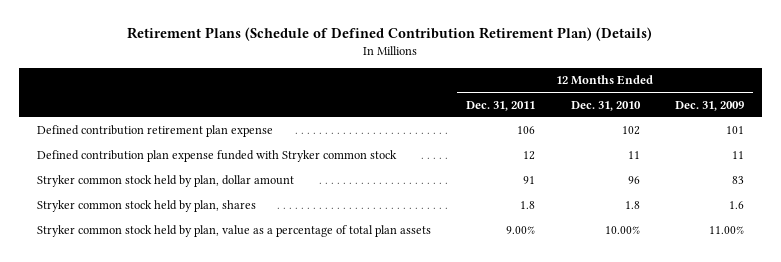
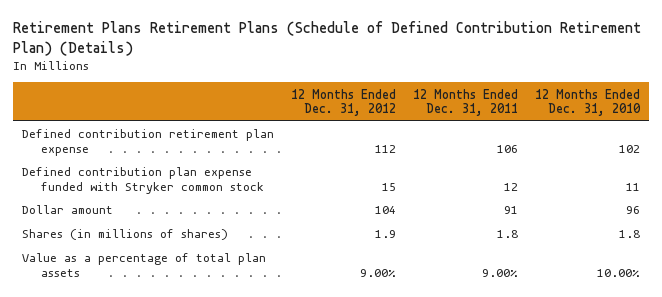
- Retirement Plans (Schedule of Defined Contribution Retirement Plan) (Details)
+ Retirement Plans Retirement Plans (Schedule of Defined Contribution Retirement Plan) (Details)
- | 12 Months Ended Dec. 31, 2011 | 12 Months Ended Dec. 31, 2010 | 12 Months Ended Dec. 31, 2009
+ | 12 Months Ended Dec. 31, 2012 | 12 Months Ended Dec. 31, 2011 | 12 Months Ended Dec. 31, 2010
- Stryker common stock held by plan, dollar amount | 91 | 96 | 83
- Stryker common stock held by plan, shares | 1.8 | 1.8 | 1.6
- Stryker common stock held by plan, value as a percentage of total plan assets | 9.00% | 10.00% | 11.00%
+ Dollar amount | 104 | 91 | 96
+ Shares (in millions of shares) | 1.9 | 1.8 | 1.8
+ Value as a percentage of total plan assets | 9.00% | 9.00% | 10.00%

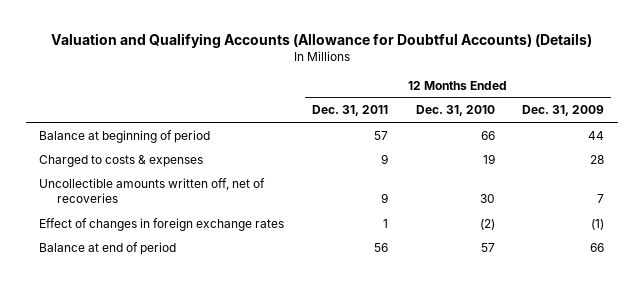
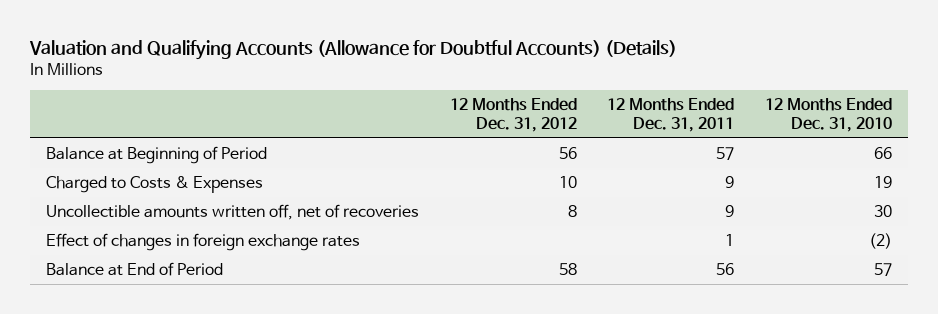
- | 12 Months Ended Dec. 31, 2011 | 12 Months Ended Dec. 31, 2010 | 12 Months Ended Dec. 31, 2009
+ | 12 Months Ended Dec. 31, 2012 | 12 Months Ended Dec. 31, 2011 | 12 Months Ended Dec. 31, 2010
- Balance at beginning of period | 57 | 66 | 44
- Charged to costs & expenses | 9 | 19 | 28
+ Balance at Beginning of Period | 56 | 57 | 66
+ Charged to Costs & Expenses | 10 | 9 | 19
- Balance at end of period | 56 | 57 | 66
+ Balance at End of Period | 58 | 56 | 57

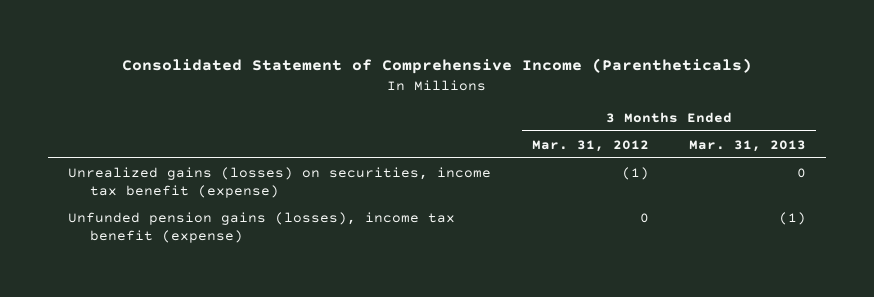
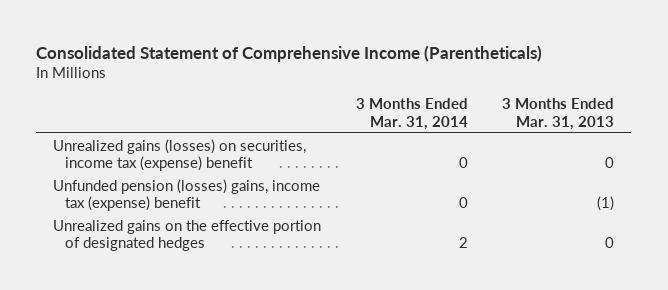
- | 3 Months Ended Mar. 31, 2012 | 3 Months Ended Mar. 31, 2013
+ | 3 Months Ended Mar. 31, 2014 | 3 Months Ended Mar. 31, 2013
- Unrealized gains (losses) on securities, income tax benefit (expense) | (1) | 0
- Unfunded pension gains (losses), income tax benefit (expense) | 0 | (1)
+ Unrealized gains (losses) on securities, income tax (expense) benefit | 0 | 0
+ Unfunded pension (losses) gains, income tax (expense) benefit | 0 | (1)
+ Unrealized gains on the effective portion of designated hedges | 2 | 0

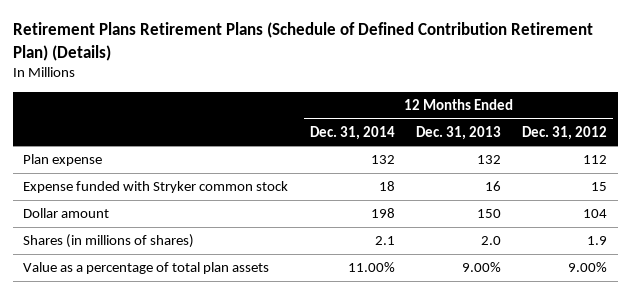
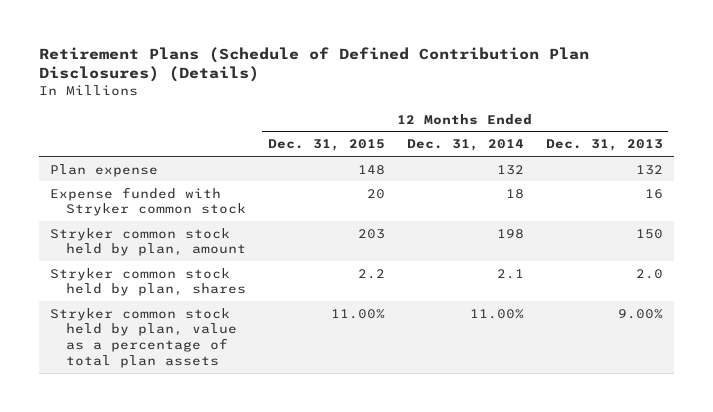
- Retirement Plans Retirement Plans (Schedule of Defined Contribution Retirement Plan) (Details)
+ Retirement Plans (Schedule of Defined Contribution Plan Disclosures) (Details)
- | 12 Months Ended Dec. 31, 2014 | 12 Months Ended Dec. 31, 2013 | 12 Months Ended Dec. 31, 2012
+ | 12 Months Ended Dec. 31, 2015 | 12 Months Ended Dec. 31, 2014 | 12 Months Ended Dec. 31, 2013
- Dollar amount | 198 | 150 | 104
- Shares (in millions of shares) | 2.1 | 2.0 | 1.9
- Value as a percentage of total plan assets | 11.00% | 9.00% | 9.00%
+ Stryker common stock held by plan, amount | 203 | 198 | 150
+ Stryker common stock held by plan, shares | 2.2 | 2.1 | 2.0
+ Stryker common stock held by plan, value as a percentage of total plan assets | 11.00% | 11.00% | 9.00%

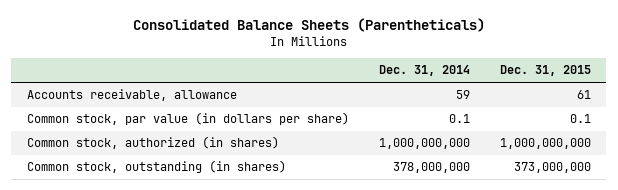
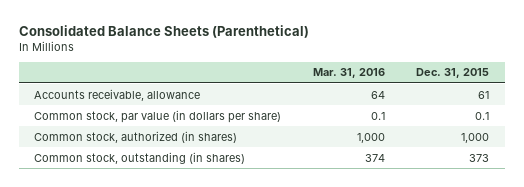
- Consolidated Balance Sheets (Parentheticals)
+ Consolidated Balance Sheets (Parenthetical)
- | Dec. 31, 2014 | Dec. 31, 2015
+ | Mar. 31, 2016 | Dec. 31, 2015
- Common stock, authorized (in shares) | 1,000,000,000 | 1,000,000,000
- Common stock, outstanding (in shares) | 378,000,000 | 373,000,000
+ Common stock, authorized (in shares) | 1,000 | 1,000
+ Common stock, outstanding (in shares) | 374 | 373

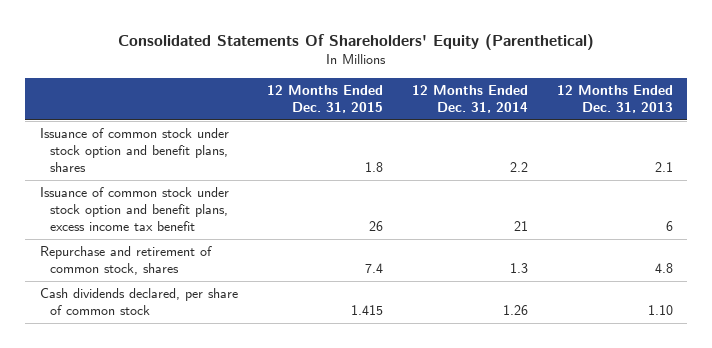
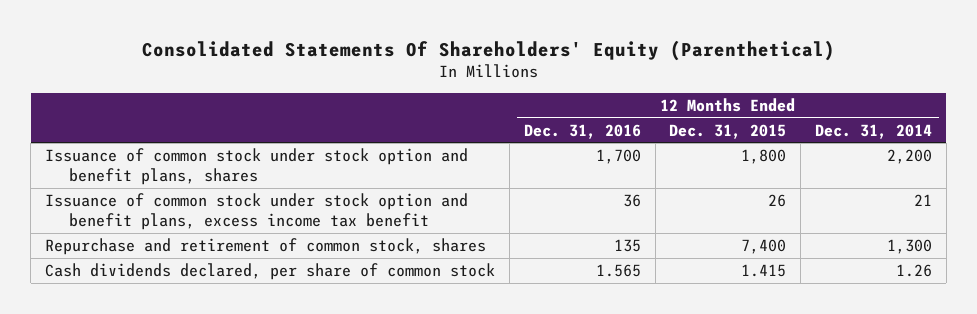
- | 12 Months Ended Dec. 31, 2015 | 12 Months Ended Dec. 31, 2014 | 12 Months Ended Dec. 31, 2013
+ | 12 Months Ended Dec. 31, 2016 | 12 Months Ended Dec. 31, 2015 | 12 Months Ended Dec. 31, 2014
- Issuance of common stock under stock option and benefit plans, shares | 1.8 | 2.2 | 2.1
+ Issuance of common stock under stock option and benefit plans, shares | 1,700 | 1,800 | 2,200
- Repurchase and retirement of common stock, shares | 7.4 | 1.3 | 4.8
+ Repurchase and retirement of common stock, shares | 135 | 7,400 | 1,300

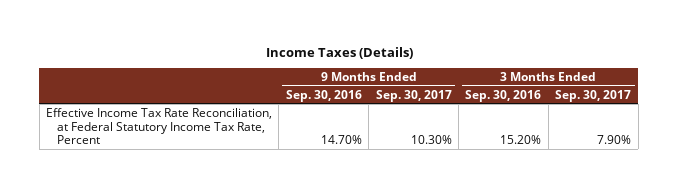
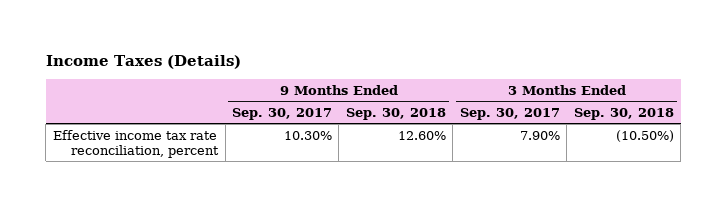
- | 9 Months Ended Sep. 30, 2016 | 9 Months Ended Sep. 30, 2017 | 3 Months Ended Sep. 30, 2016 | 3 Months Ended Sep. 30, 2017
+ | 9 Months Ended Sep. 30, 2017 | 9 Months Ended Sep. 30, 2018 | 3 Months Ended Sep. 30, 2017 | 3 Months Ended Sep. 30, 2018
- Effective Income Tax Rate Reconciliation, at Federal Statutory Income Tax Rate, Percent | 14.70% | 10.30% | 15.20% | 7.90%
+ Effective income tax rate reconciliation, percent | 10.30% | 12.60% | 7.90% | (10.50%)

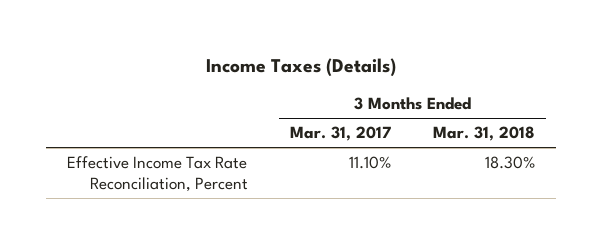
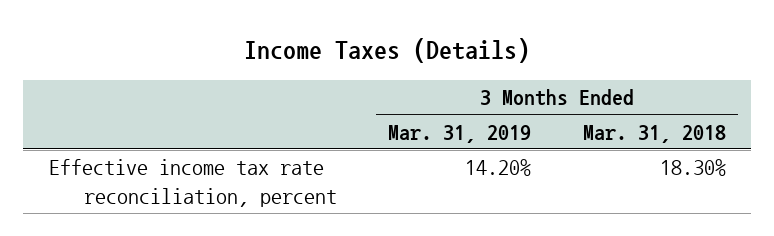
- | 3 Months Ended Mar. 31, 2017 | 3 Months Ended Mar. 31, 2018
+ | 3 Months Ended Mar. 31, 2019 | 3 Months Ended Mar. 31, 2018
- Effective Income Tax Rate Reconciliation, Percent | 11.10% | 18.30%
+ Effective income tax rate reconciliation, percent | 14.20% | 18.30%

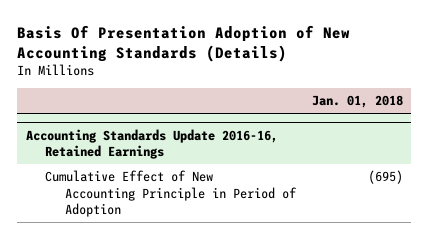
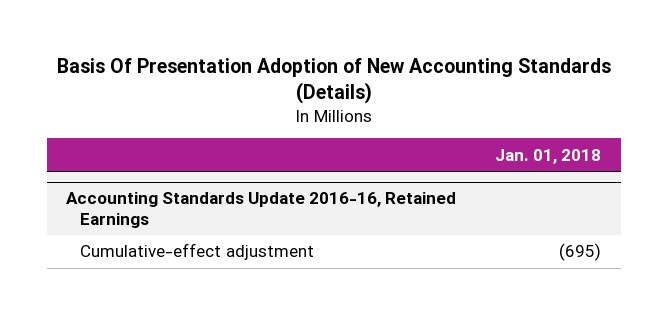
@ Accounting Standards Update 2016-16, Retained Earnings
- Cumulative Effect of New Accounting Principle in Period of Adoption | (695)
+ Cumulative-effect adjustment | (695)

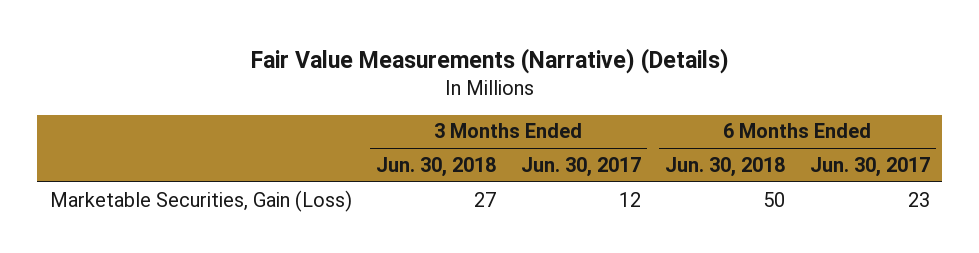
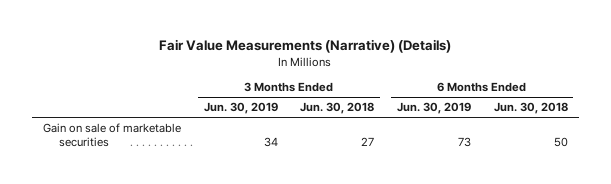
- | 3 Months Ended Jun. 30, 2018 | 3 Months Ended Jun. 30, 2017 | 6 Months Ended Jun. 30, 2018 | 6 Months Ended Jun. 30, 2017
+ | 3 Months Ended Jun. 30, 2019 | 3 Months Ended Jun. 30, 2018 | 6 Months Ended Jun. 30, 2019 | 6 Months Ended Jun. 30, 2018
- Marketable Securities, Gain (Loss) | 27 | 12 | 50 | 23
+ Gain on sale of marketable securities | 34 | 27 | 73 | 50

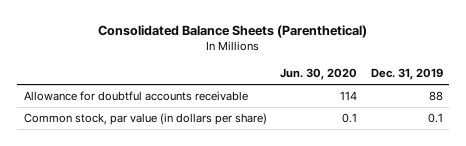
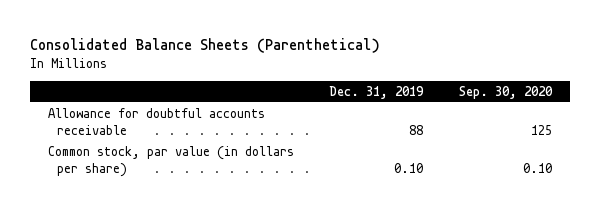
- | Jun. 30, 2020 | Dec. 31, 2019
+ | Dec. 31, 2019 | Sep. 30, 2020
- Common stock, par value (in dollars per share) | 0.1 | 0.1
+ Common stock, par value (in dollars per share) | 0.10 | 0.10

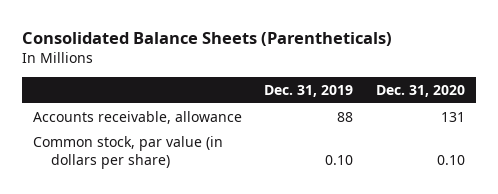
- Consolidated Balance Sheets (Parenthetical)
+ Consolidated Balance Sheets (Parentheticals)
- | Dec. 31, 2019 | Sep. 30, 2020
+ | Dec. 31, 2019 | Dec. 31, 2020
- Allowance for doubtful accounts receivable | 88 | 125
+ Accounts receivable, allowance | 88 | 131

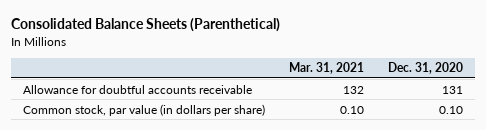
- Consolidated Balance Sheets (Parentheticals)
+ Consolidated Balance Sheets (Parenthetical)
- | Dec. 31, 2019 | Dec. 31, 2020
+ | Mar. 31, 2021 | Dec. 31, 2020
- Accounts receivable, allowance | 88 | 131
+ Allowance for doubtful accounts receivable | 132 | 131

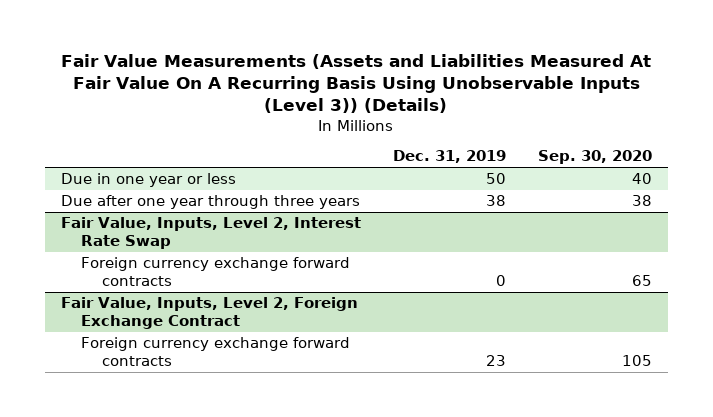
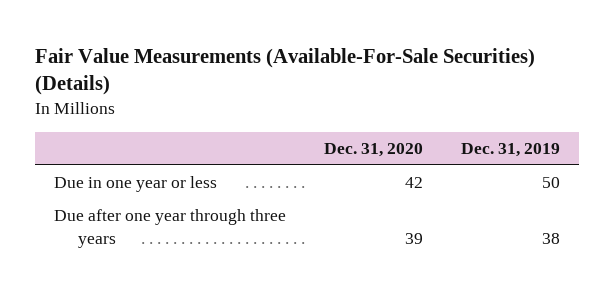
- Fair Value Measurements (Assets and Liabilities Measured At Fair Value On A Recurring Basis Using Unobservable Inputs (Level 3)) (Details)
+ Fair Value Measurements (Available-For-Sale Securities) (Details)
- | Dec. 31, 2019 | Sep. 30, 2020
+ | Dec. 31, 2020 | Dec. 31, 2019
- Fair Value, Inputs, Level 2, Interest Rate Swap
- Foreign currency exchange forward contracts | 0 | 65
- Fair Value, Inputs, Level 2, Foreign Exchange Contract
- Foreign currency exchange forward contracts | 23 | 105

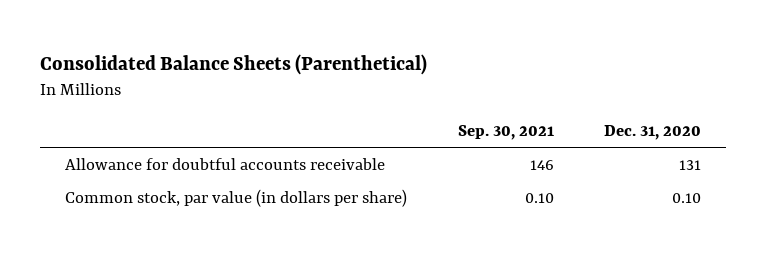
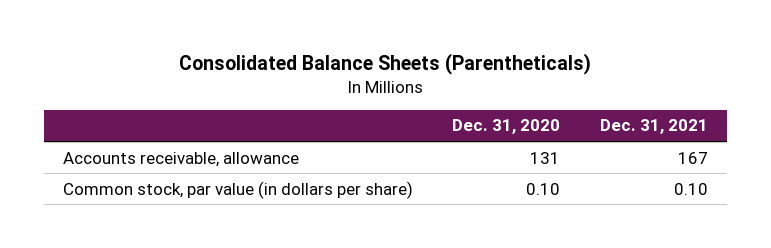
- Consolidated Balance Sheets (Parenthetical)
+ Consolidated Balance Sheets (Parentheticals)
- | Sep. 30, 2021 | Dec. 31, 2020
+ | Dec. 31, 2020 | Dec. 31, 2021
- Allowance for doubtful accounts receivable | 146 | 131
+ Accounts receivable, allowance | 131 | 167

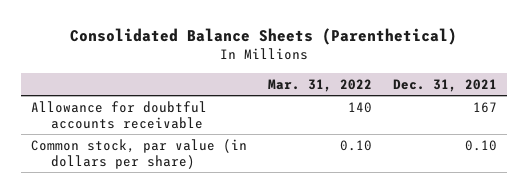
- Consolidated Balance Sheets (Parentheticals)
+ Consolidated Balance Sheets (Parenthetical)
- | Dec. 31, 2020 | Dec. 31, 2021
+ | Mar. 31, 2022 | Dec. 31, 2021
- Accounts receivable, allowance | 131 | 167
+ Allowance for doubtful accounts receivable | 140 | 167

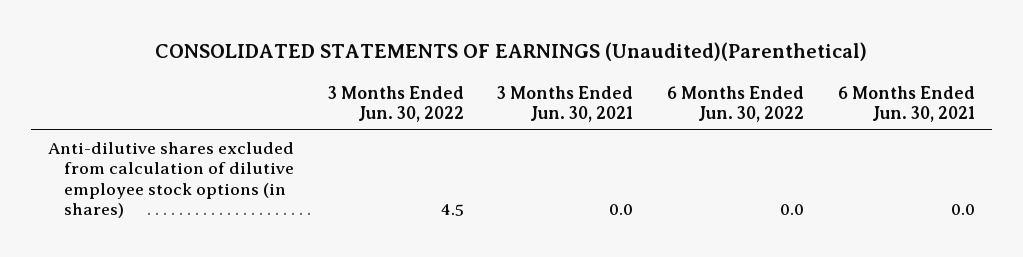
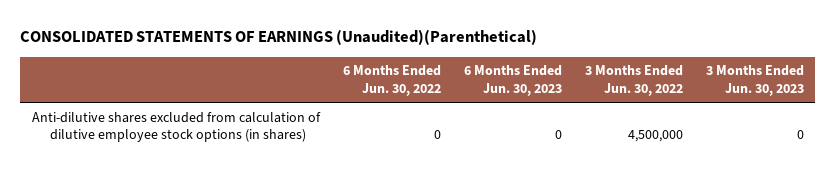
- | 3 Months Ended Jun. 30, 2022 | 3 Months Ended Jun. 30, 2021 | 6 Months Ended Jun. 30, 2022 | 6 Months Ended Jun. 30, 2021
+ | 6 Months Ended Jun. 30, 2022 | 6 Months Ended Jun. 30, 2023 | 3 Months Ended Jun. 30, 2022 | 3 Months Ended Jun. 30, 2023
- Anti-dilutive shares excluded from calculation of dilutive employee stock options (in shares) | 4.5 | 0.0 | 0.0 | 0.0
+ Anti-dilutive shares excluded from calculation of dilutive employee stock options (in shares) | 0 | 0 | 4,500,000 | 0

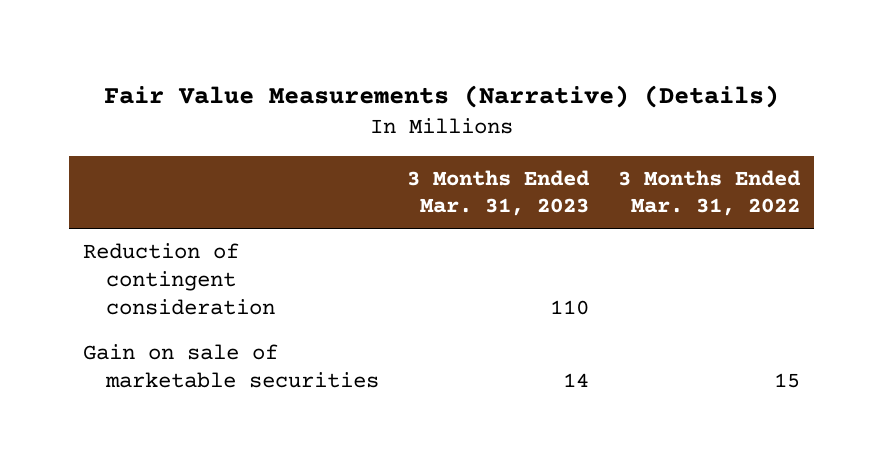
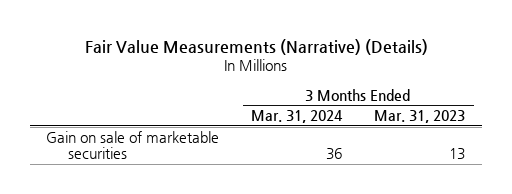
- | 3 Months Ended Mar. 31, 2023 | 3 Months Ended Mar. 31, 2022
+ | 3 Months Ended Mar. 31, 2024 | 3 Months Ended Mar. 31, 2023
- Reduction of contingent consideration | 110 |
- Gain on sale of marketable securities | 14 | 15
+ Gain on sale of marketable securities | 36 | 13

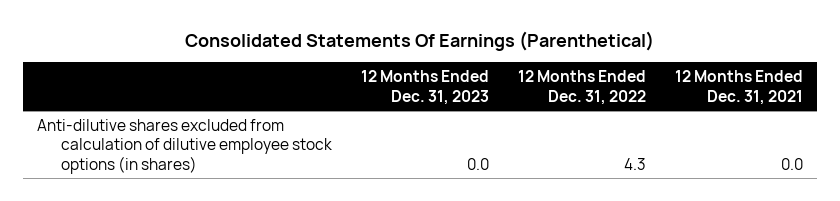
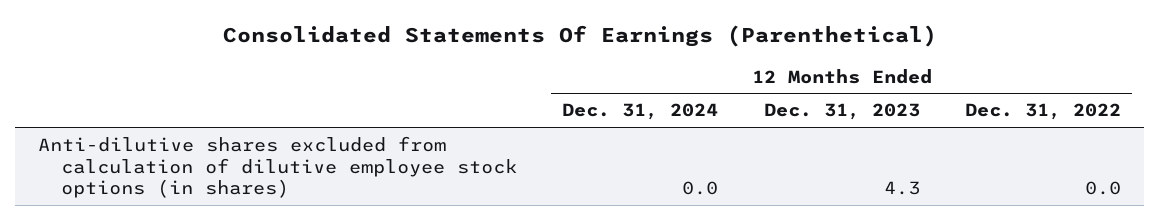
- | 12 Months Ended Dec. 31, 2023 | 12 Months Ended Dec. 31, 2022 | 12 Months Ended Dec. 31, 2021
+ | 12 Months Ended Dec. 31, 2024 | 12 Months Ended Dec. 31, 2023 | 12 Months Ended Dec. 31, 2022
- Anti-dilutive shares excluded from calculation of dilutive employee stock options (in shares) | 0.0 | 4.3 | 0.0
+ Anti-dilutive shares excluded from calculation of dilutive employee stock options (in shares) | 0.0 | 4.3 | 0.0

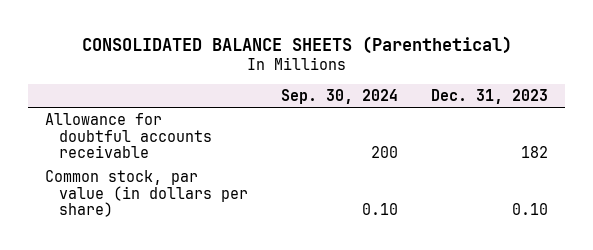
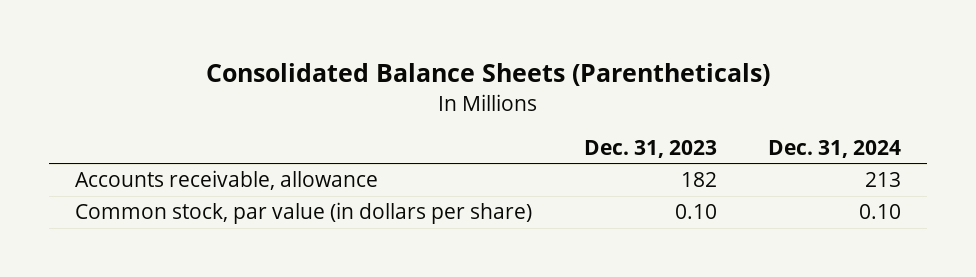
- CONSOLIDATED BALANCE SHEETS (Parenthetical)
+ Consolidated Balance Sheets (Parentheticals)
- | Sep. 30, 2024 | Dec. 31, 2023
+ | Dec. 31, 2023 | Dec. 31, 2024
- Allowance for doubtful accounts receivable | 200 | 182
+ Accounts receivable, allowance | 182 | 213

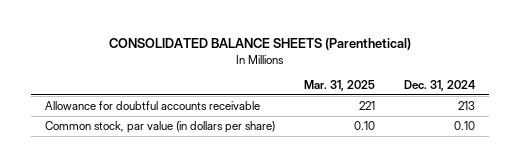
- Consolidated Balance Sheets (Parentheticals)
+ CONSOLIDATED BALANCE SHEETS (Parenthetical)
- | Dec. 31, 2023 | Dec. 31, 2024
+ | Mar. 31, 2025 | Dec. 31, 2024
- Accounts receivable, allowance | 182 | 213
+ Allowance for doubtful accounts receivable | 221 | 213

